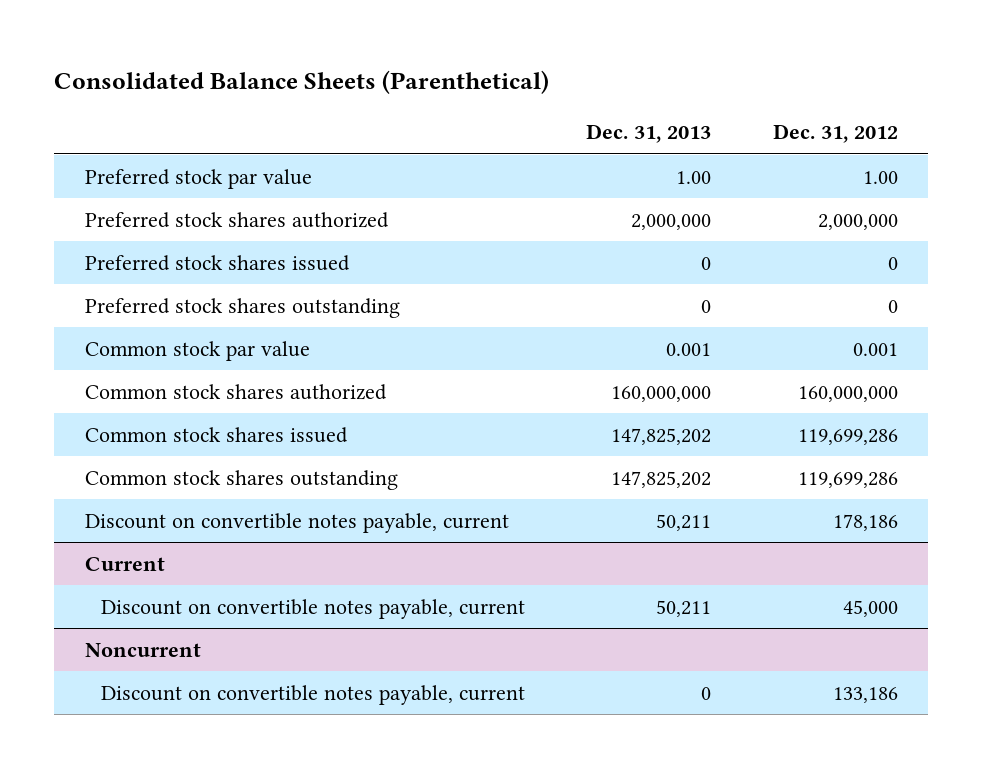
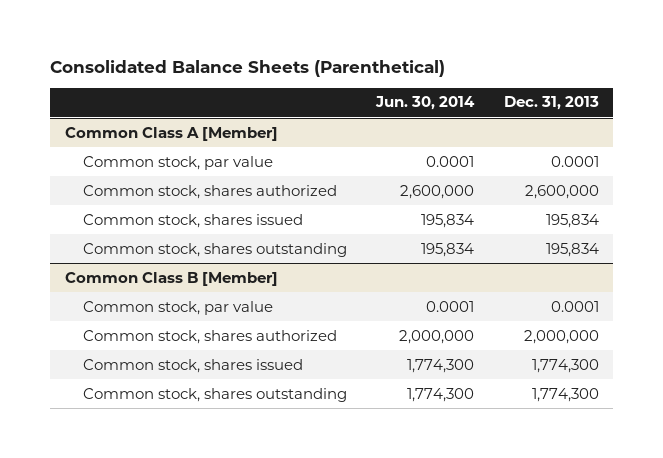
- | Dec. 31, 2013 | Dec. 31, 2012
+ | Jun. 30, 2014 | Dec. 31, 2013
- Preferred stock par value | 1.00 | 1.00
- Preferred stock shares authorized | 2,000,000 | 2,000,000
- Preferred stock shares issued | 0 | 0
- Preferred stock shares outstanding | 0 | 0
- Common stock par value | 0.001 | 0.001
- Common stock shares authorized | 160,000,000 | 160,000,000
- Common stock shares issued | 147,825,202 | 119,699,286
- Common stock shares outstanding | 147,825,202 | 119,699,286
- Discount on convertible notes payable, current | 50,211 | 178,186
- Current
- Discount on convertible notes payable, current | 50,211 | 45,000
- Noncurrent
- Discount on convertible notes payable, current | 0 | 133,186
+ Common Class A [Member]
+ Common stock, par value | 0.0001 | 0.0001
+ Common stock, shares authorized | 2,600,000 | 2,600,000
+ Common stock, shares issued | 195,834 | 195,834
+ Common stock, shares outstanding | 195,834 | 195,834
+ Common Class B [Member]
+ Common stock, par value | 0.0001 | 0.0001
+ Common stock, shares authorized | 2,000,000 | 2,000,000
+ Common stock, shares issued | 1,774,300 | 1,774,300
+ Common stock, shares outstanding | 1,774,300 | 1,774,300

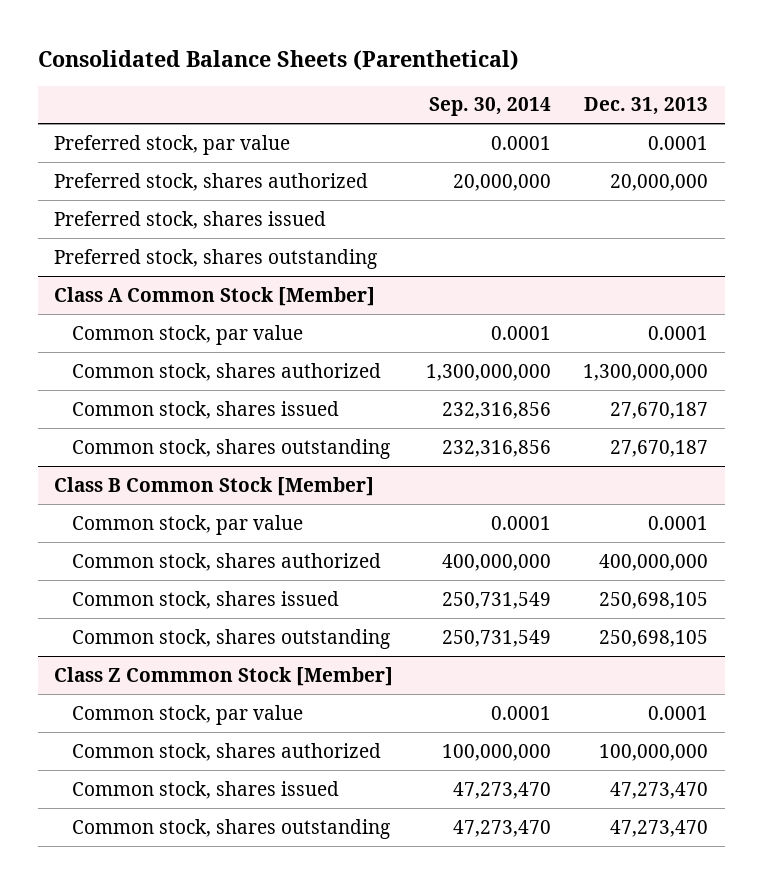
- | Jun. 30, 2014 | Dec. 31, 2013
+ | Sep. 30, 2014 | Dec. 31, 2013
- Common Class A [Member]
+ Preferred stock, par value | 0.0001 | 0.0001
+ Preferred stock, shares authorized | 20,000,000 | 20,000,000
+ Preferred stock, shares issued
+ Preferred stock, shares outstanding
+ Class A Common Stock [Member]
- Common stock, shares authorized | 2,600,000 | 2,600,000
- Common stock, shares issued | 195,834 | 195,834
- Common stock, shares outstanding | 195,834 | 195,834
- Common Class B [Member]
+ Common stock, shares authorized | 1,300,000,000 | 1,300,000,000
+ Common stock, shares issued | 232,316,856 | 27,670,187
+ Common stock, shares outstanding | 232,316,856 | 27,670,187
+ Class B Common Stock [Member]
- Common stock, shares authorized | 2,000,000 | 2,000,000
- Common stock, shares issued | 1,774,300 | 1,774,300
- Common stock, shares outstanding | 1,774,300 | 1,774,300
+ Common stock, shares authorized | 400,000,000 | 400,000,000
+ Common stock, shares issued | 250,731,549 | 250,698,105
+ Common stock, shares outstanding | 250,731,549 | 250,698,105
+ Class Z Commmon Stock [Member]
+ Common stock, par value | 0.0001 | 0.0001
+ Common stock, shares authorized | 100,000,000 | 100,000,000
+ Common stock, shares issued | 47,273,470 | 47,273,470
+ Common stock, shares outstanding | 47,273,470 | 47,273,470

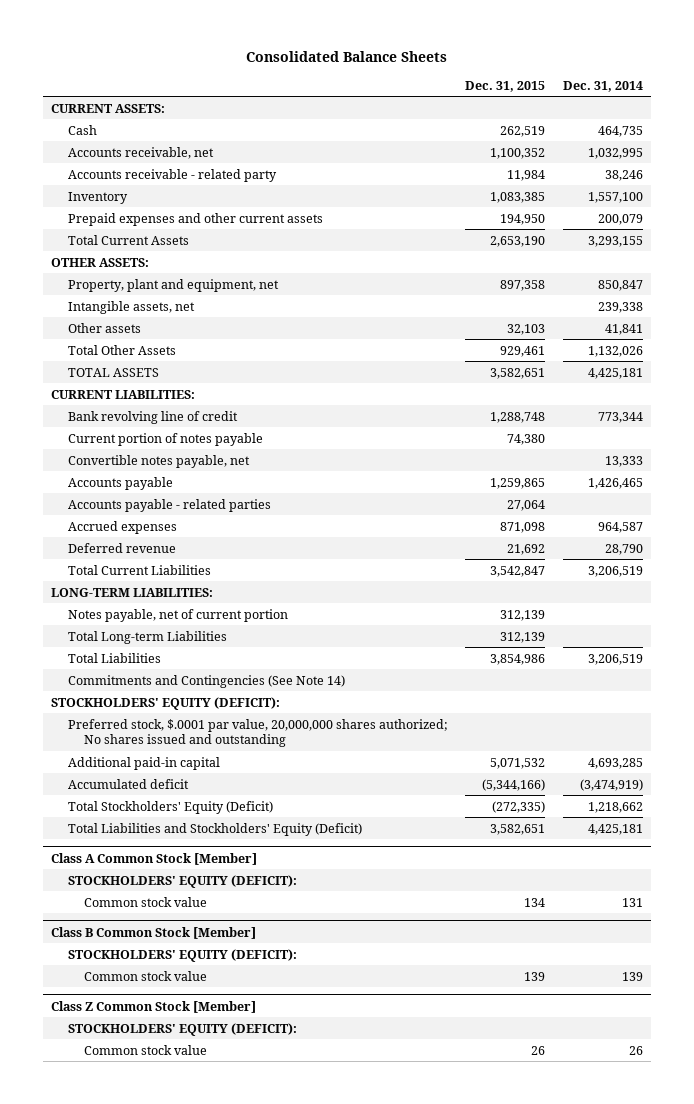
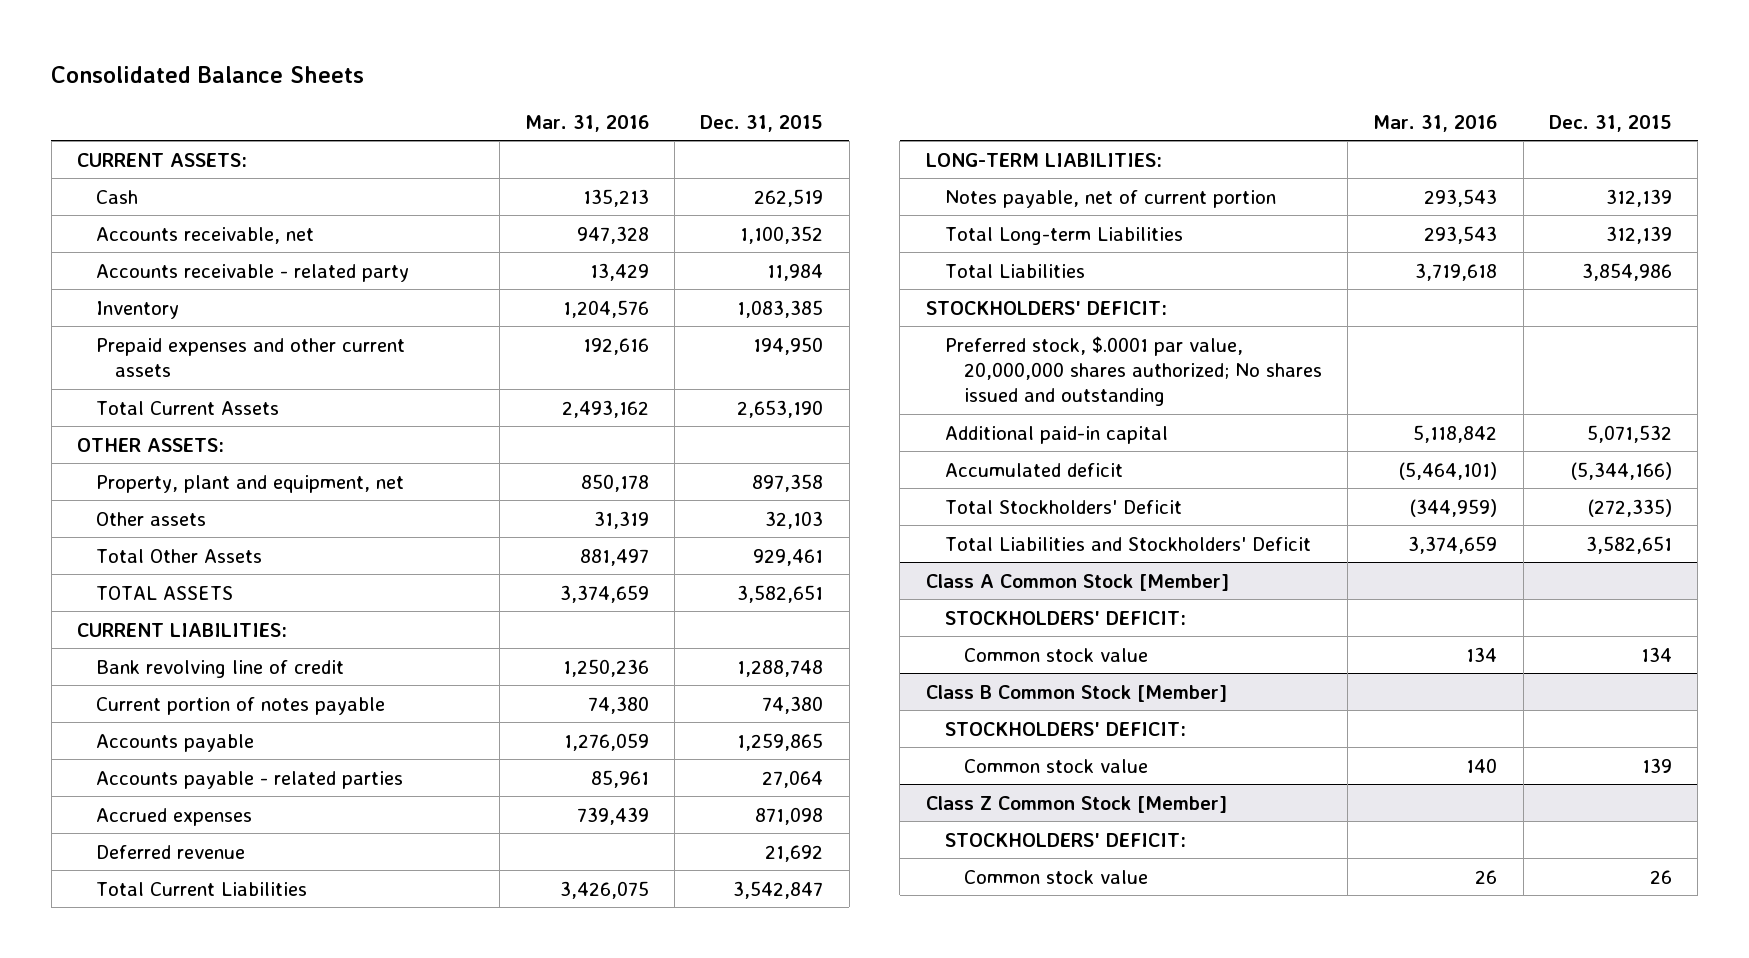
- | Dec. 31, 2015 | Dec. 31, 2014
+ | Mar. 31, 2016 | Dec. 31, 2015
- Intangible assets, net | | 239,338
- Convertible notes payable, net | | 13,333
- Commitments and Contingencies (See Note 14)
- STOCKHOLDERS' EQUITY (DEFICIT):
+ STOCKHOLDERS' DEFICIT:
- Total Stockholders' Equity (Deficit) | (272,335) | 1,218,662
- Total Liabilities and Stockholders' Equity (Deficit) | 3,582,651 | 4,425,181
+ Total Stockholders' Deficit | (344,959) | (272,335)
+ Total Liabilities and Stockholders' Deficit | 3,374,659 | 3,582,651
@ Class A Common Stock [Member]
- STOCKHOLDERS' EQUITY (DEFICIT):
+ STOCKHOLDERS' DEFICIT:
@ Class B Common Stock [Member]
- STOCKHOLDERS' EQUITY (DEFICIT):
+ STOCKHOLDERS' DEFICIT:
@ Class Z Common Stock [Member]
- STOCKHOLDERS' EQUITY (DEFICIT):
+ STOCKHOLDERS' DEFICIT:

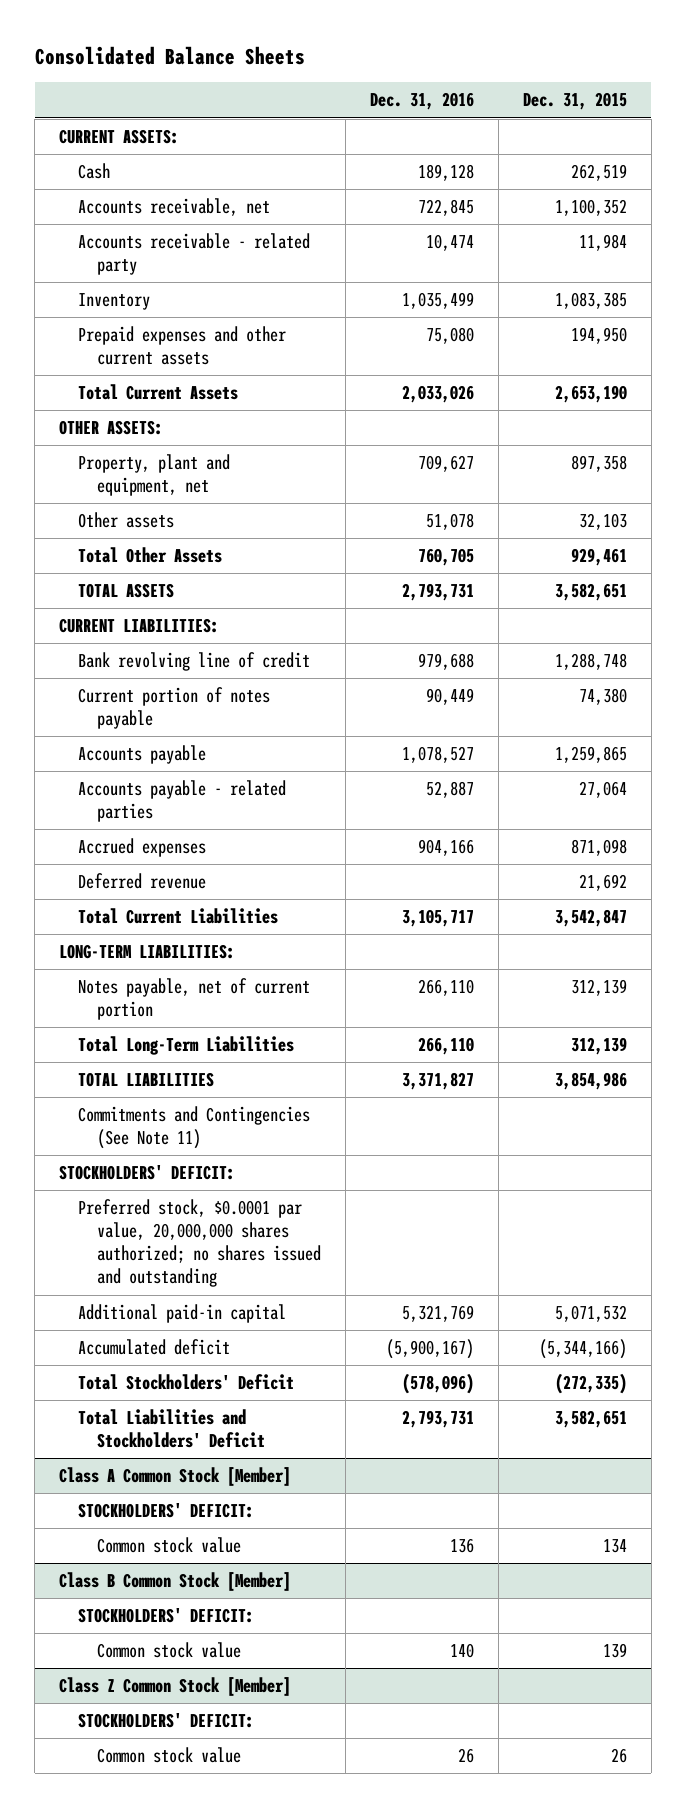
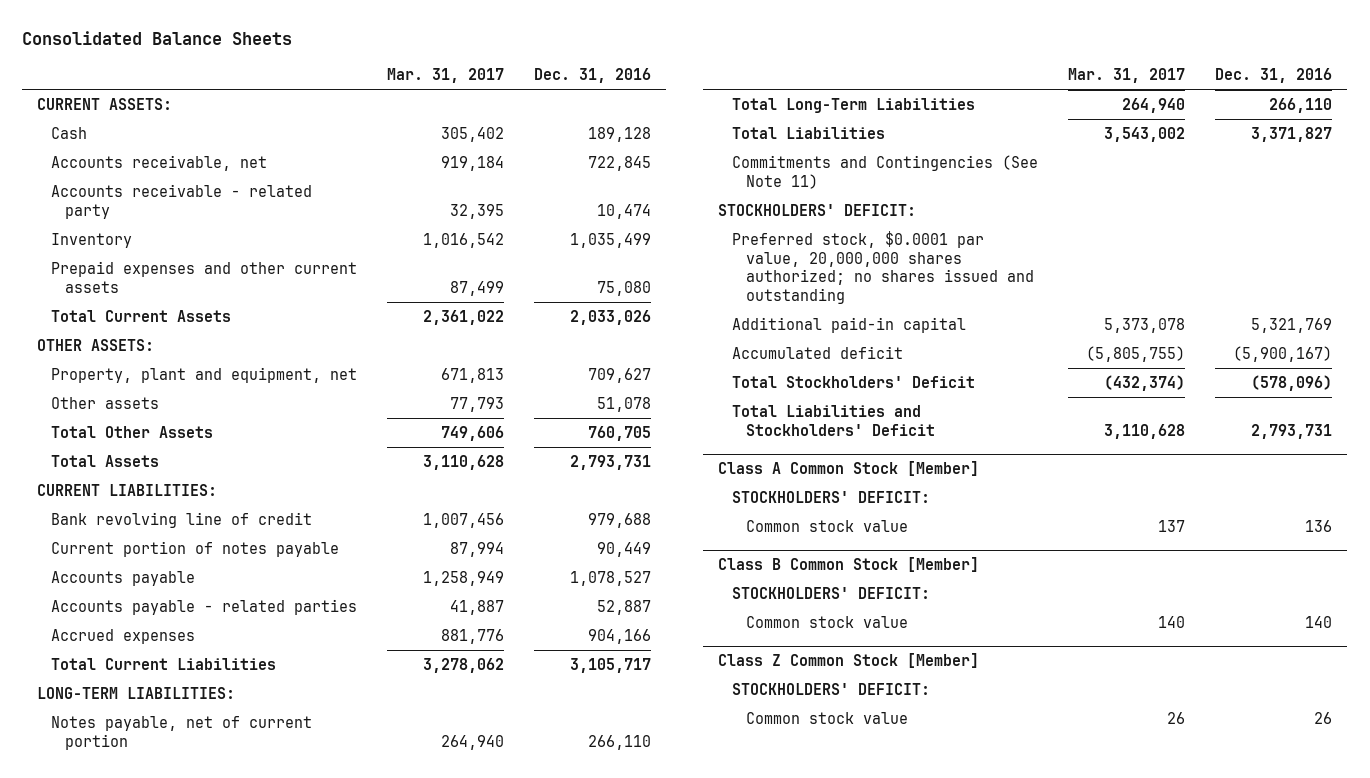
- | Dec. 31, 2016 | Dec. 31, 2015
+ | Mar. 31, 2017 | Dec. 31, 2016
- TOTAL ASSETS | 2,793,731 | 3,582,651
+ Total Assets | 3,110,628 | 2,793,731
- Deferred revenue | | 21,692
- TOTAL LIABILITIES | 3,371,827 | 3,854,986
+ Total Liabilities | 3,543,002 | 3,371,827

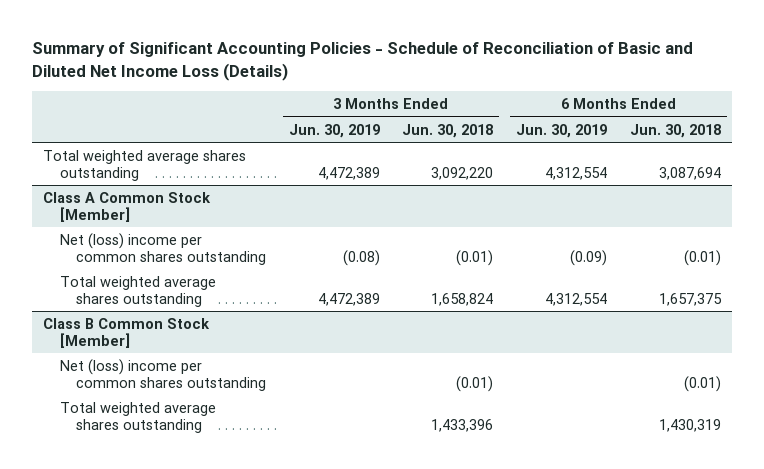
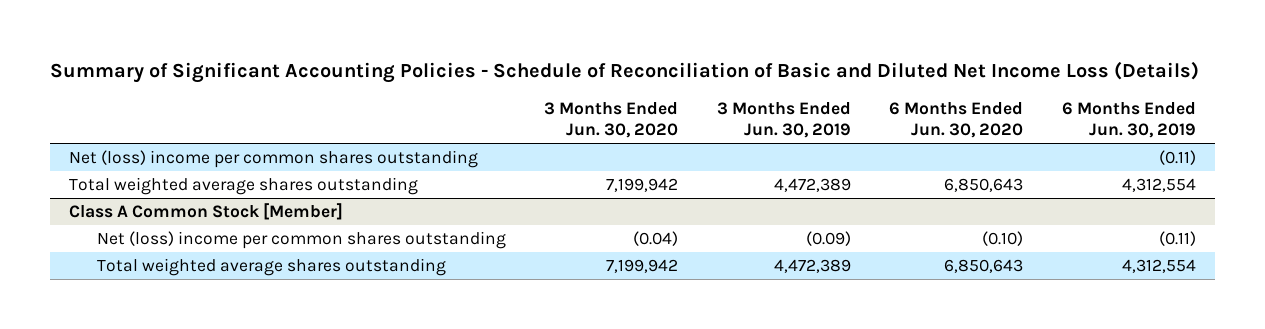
- | 3 Months Ended Jun. 30, 2019 | 3 Months Ended Jun. 30, 2018 | 6 Months Ended Jun. 30, 2019 | 6 Months Ended Jun. 30, 2018
+ | 3 Months Ended Jun. 30, 2020 | 3 Months Ended Jun. 30, 2019 | 6 Months Ended Jun. 30, 2020 | 6 Months Ended Jun. 30, 2019
+ Net (loss) income per common shares outstanding | | | | (0.11)
@ Class A Common Stock [Member]
- Net (loss) income per common shares outstanding | (0.08) | (0.01) | (0.09) | (0.01)
+ Net (loss) income per common shares outstanding | (0.04) | (0.09) | (0.10) | (0.11)
- Class B Common Stock [Member]
- Net (loss) income per common shares outstanding | | (0.01) | | (0.01)
- Total weighted average shares outstanding | | 1,433,396 | | 1,430,319

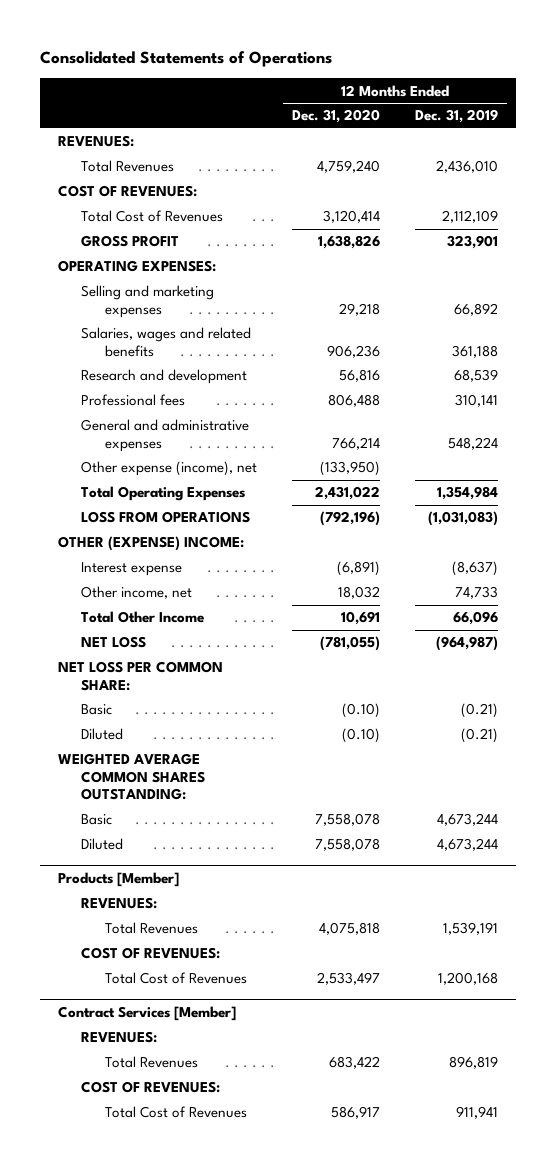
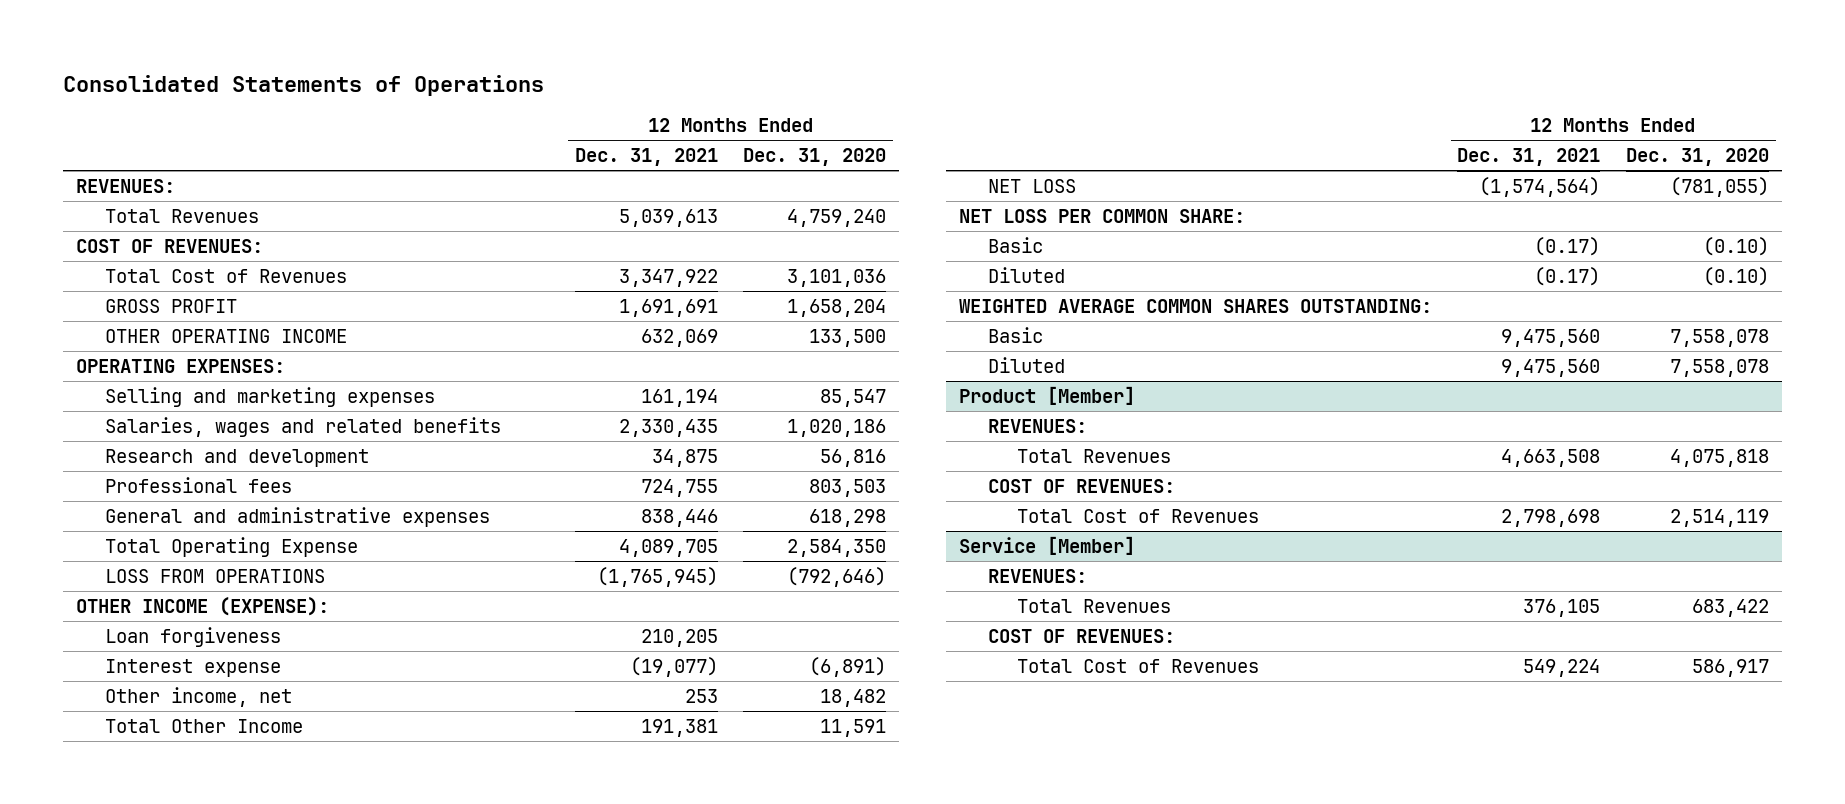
- | 12 Months Ended Dec. 31, 2020 | 12 Months Ended Dec. 31, 2019
+ | 12 Months Ended Dec. 31, 2021 | 12 Months Ended Dec. 31, 2020
- Total Cost of Revenues | 3,120,414 | 2,112,109
- GROSS PROFIT | 1,638,826 | 323,901
+ Total Cost of Revenues | 3,347,922 | 3,101,036
+ GROSS PROFIT | 1,691,691 | 1,658,204
+ OTHER OPERATING INCOME | 632,069 | 133,500
- Selling and marketing expenses | 29,218 | 66,892
- Salaries, wages and related benefits | 906,236 | 361,188
+ Selling and marketing expenses | 161,194 | 85,547
+ Salaries, wages and related benefits | 2,330,435 | 1,020,186
- Professional fees | 806,488 | 310,141
- General and administrative expenses | 766,214 | 548,224
- Other expense (income), net | (133,950) |
- Total Operating Expenses | 2,431,022 | 1,354,984
- LOSS FROM OPERATIONS | (792,196) | (1,031,083)
- OTHER (EXPENSE) INCOME:
+ Professional fees | 724,755 | 803,503
+ General and administrative expenses | 838,446 | 618,298
+ Total Operating Expense | 4,089,705 | 2,584,350
+ LOSS FROM OPERATIONS | (1,765,945) | (792,646)
+ OTHER INCOME (EXPENSE):
+ Loan forgiveness | 210,205 |
- Other income, net | 18,032 | 74,733
- Total Other Income | 10,691 | 66,096
+ Other income, net | 253 | 18,482
+ Total Other Income | 191,381 | 11,591
- Products [Member]
+ Product [Member]
- Total Cost of Revenues | 2,533,497 | 1,200,168
- Contract Services [Member]
+ Total Cost of Revenues | 2,798,698 | 2,514,119
+ Service [Member]

